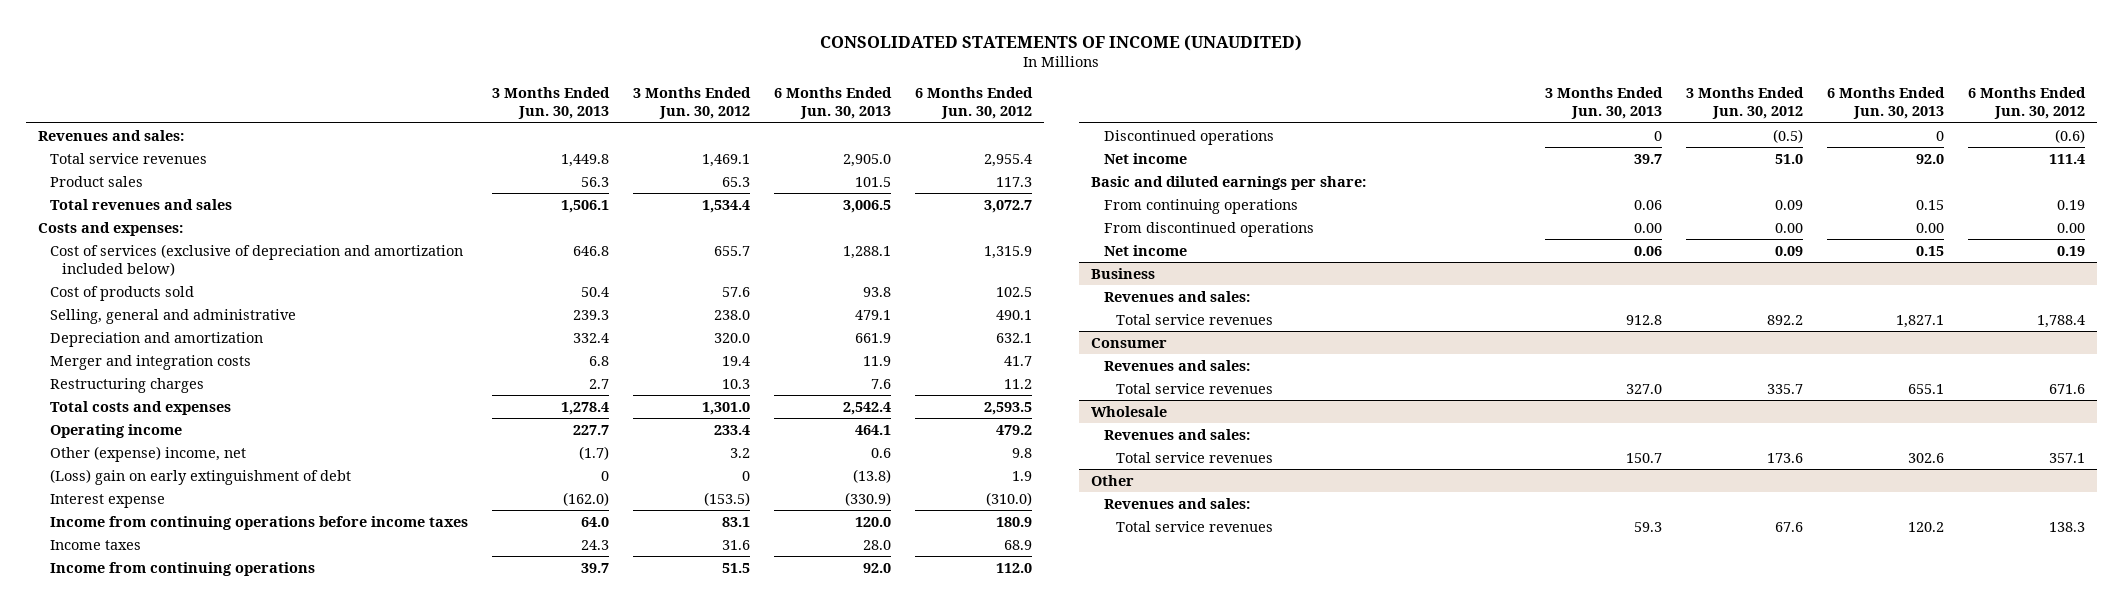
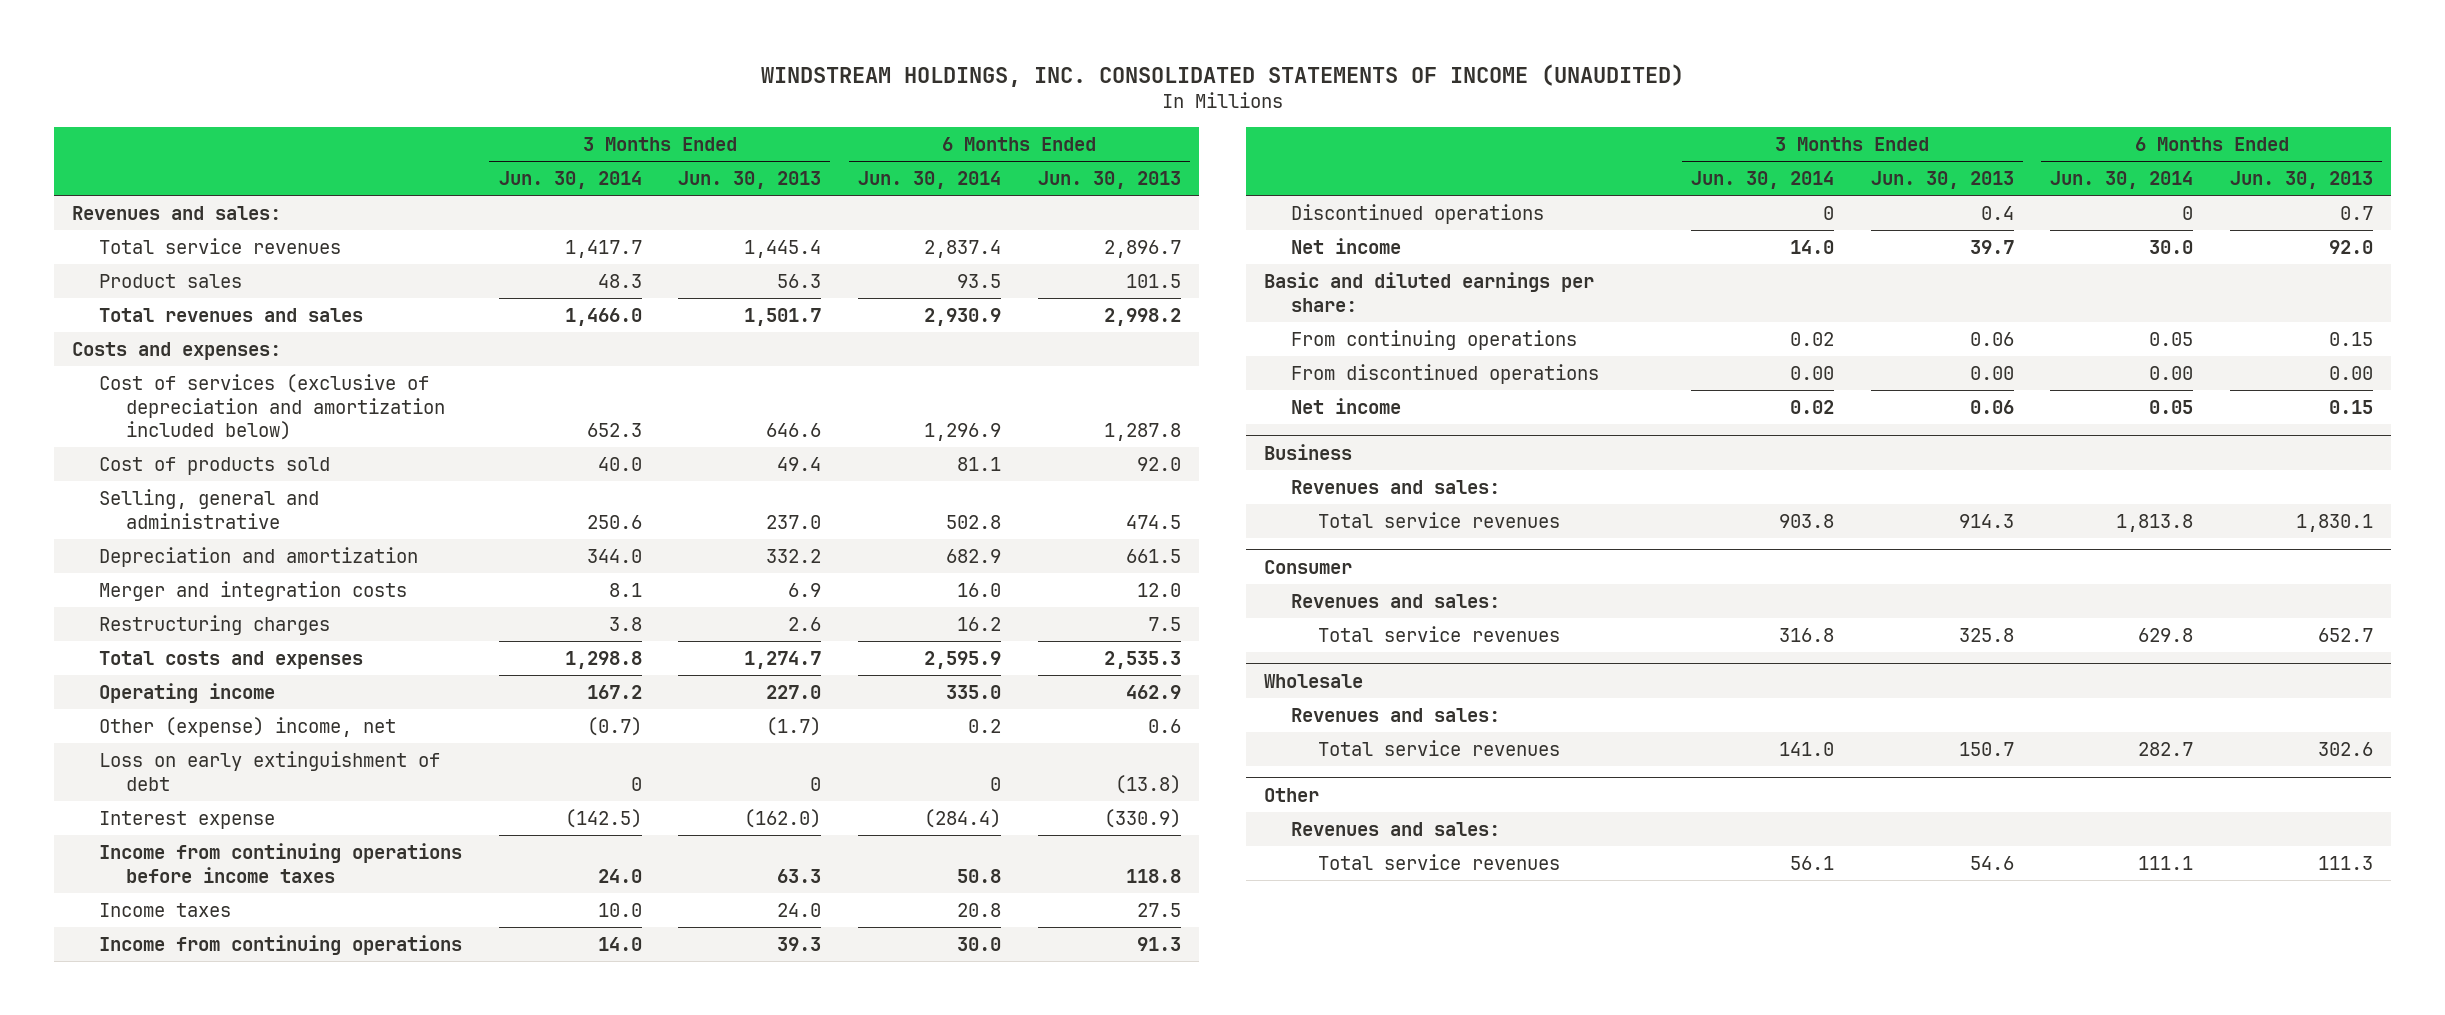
- CONSOLIDATED STATEMENTS OF INCOME (UNAUDITED)
+ WINDSTREAM HOLDINGS, INC. CONSOLIDATED STATEMENTS OF INCOME (UNAUDITED)
- | 3 Months Ended Jun. 30, 2013 | 3 Months Ended Jun. 30, 2012 | 6 Months Ended Jun. 30, 2013 | 6 Months Ended Jun. 30, 2012
+ | 3 Months Ended Jun. 30, 2014 | 3 Months Ended Jun. 30, 2013 | 6 Months Ended Jun. 30, 2014 | 6 Months Ended Jun. 30, 2013
- Total service revenues | 1,449.8 | 1,469.1 | 2,905.0 | 2,955.4
+ Total service revenues | 1,417.7 | 1,445.4 | 2,837.4 | 2,896.7
- Total revenues and sales | 1,506.1 | 1,534.4 | 3,006.5 | 3,072.7
+ Total revenues and sales | 1,466.0 | 1,501.7 | 2,930.9 | 2,998.2
- Cost of services (exclusive of depreciation and amortization included below) | 646.8 | 655.7 | 1,288.1 | 1,315.9
- Cost of products sold | 50.4 | 57.6 | 93.8 | 102.5
- Selling, general and administrative | 239.3 | 238.0 | 479.1 | 490.1
- Depreciation and amortization | 332.4 | 320.0 | 661.9 | 632.1
- Merger and integration costs | 6.8 | 19.4 | 11.9 | 41.7
- Restructuring charges | 2.7 | 10.3 | 7.6 | 11.2
- Total costs and expenses | 1,278.4 | 1,301.0 | 2,542.4 | 2,593.5
- Operating income | 227.7 | 233.4 | 464.1 | 479.2
+ Cost of services (exclusive of depreciation and amortization included below) | 652.3 | 646.6 | 1,296.9 | 1,287.8
+ Cost of products sold | 40.0 | 49.4 | 81.1 | 92.0
+ Selling, general and administrative | 250.6 | 237.0 | 502.8 | 474.5
+ Depreciation and amortization | 344.0 | 332.2 | 682.9 | 661.5
+ Merger and integration costs | 8.1 | 6.9 | 16.0 | 12.0
+ Restructuring charges | 3.8 | 2.6 | 16.2 | 7.5
+ Total costs and expenses | 1,298.8 | 1,274.7 | 2,595.9 | 2,535.3
+ Operating income | 167.2 | 227.0 | 335.0 | 462.9
- (Loss) gain on early extinguishment of debt | 0 | 0 | (13.8) | 1.9
+ Loss on early extinguishment of debt | 0 | 0 | 0 | (13.8)
- Income from continuing operations before income taxes | 64.0 | 83.1 | 120.0 | 180.9
- Income taxes | 24.3 | 31.6 | 28.0 | 68.9
- Income from continuing operations | 39.7 | 51.5 | 92.0 | 112.0
- Discontinued operations | 0 | (0.5) | 0 | (0.6)
+ Income from continuing operations before income taxes | 24.0 | 63.3 | 50.8 | 118.8
+ Income taxes | 10.0 | 24.0 | 20.8 | 27.5
+ Income from continuing operations | 14.0 | 39.3 | 30.0 | 91.3
+ Discontinued operations | 0 | 0.4 | 0 | 0.7
@ Business
- Total service revenues | 912.8 | 892.2 | 1,827.1 | 1,788.4
+ Total service revenues | 903.8 | 914.3 | 1,813.8 | 1,830.1
@ Consumer
- Total service revenues | 327.0 | 335.7 | 655.1 | 671.6
+ Total service revenues | 316.8 | 325.8 | 629.8 | 652.7
@ Other
- Total service revenues | 59.3 | 67.6 | 120.2 | 138.3
+ Total service revenues | 56.1 | 54.6 | 111.1 | 111.3

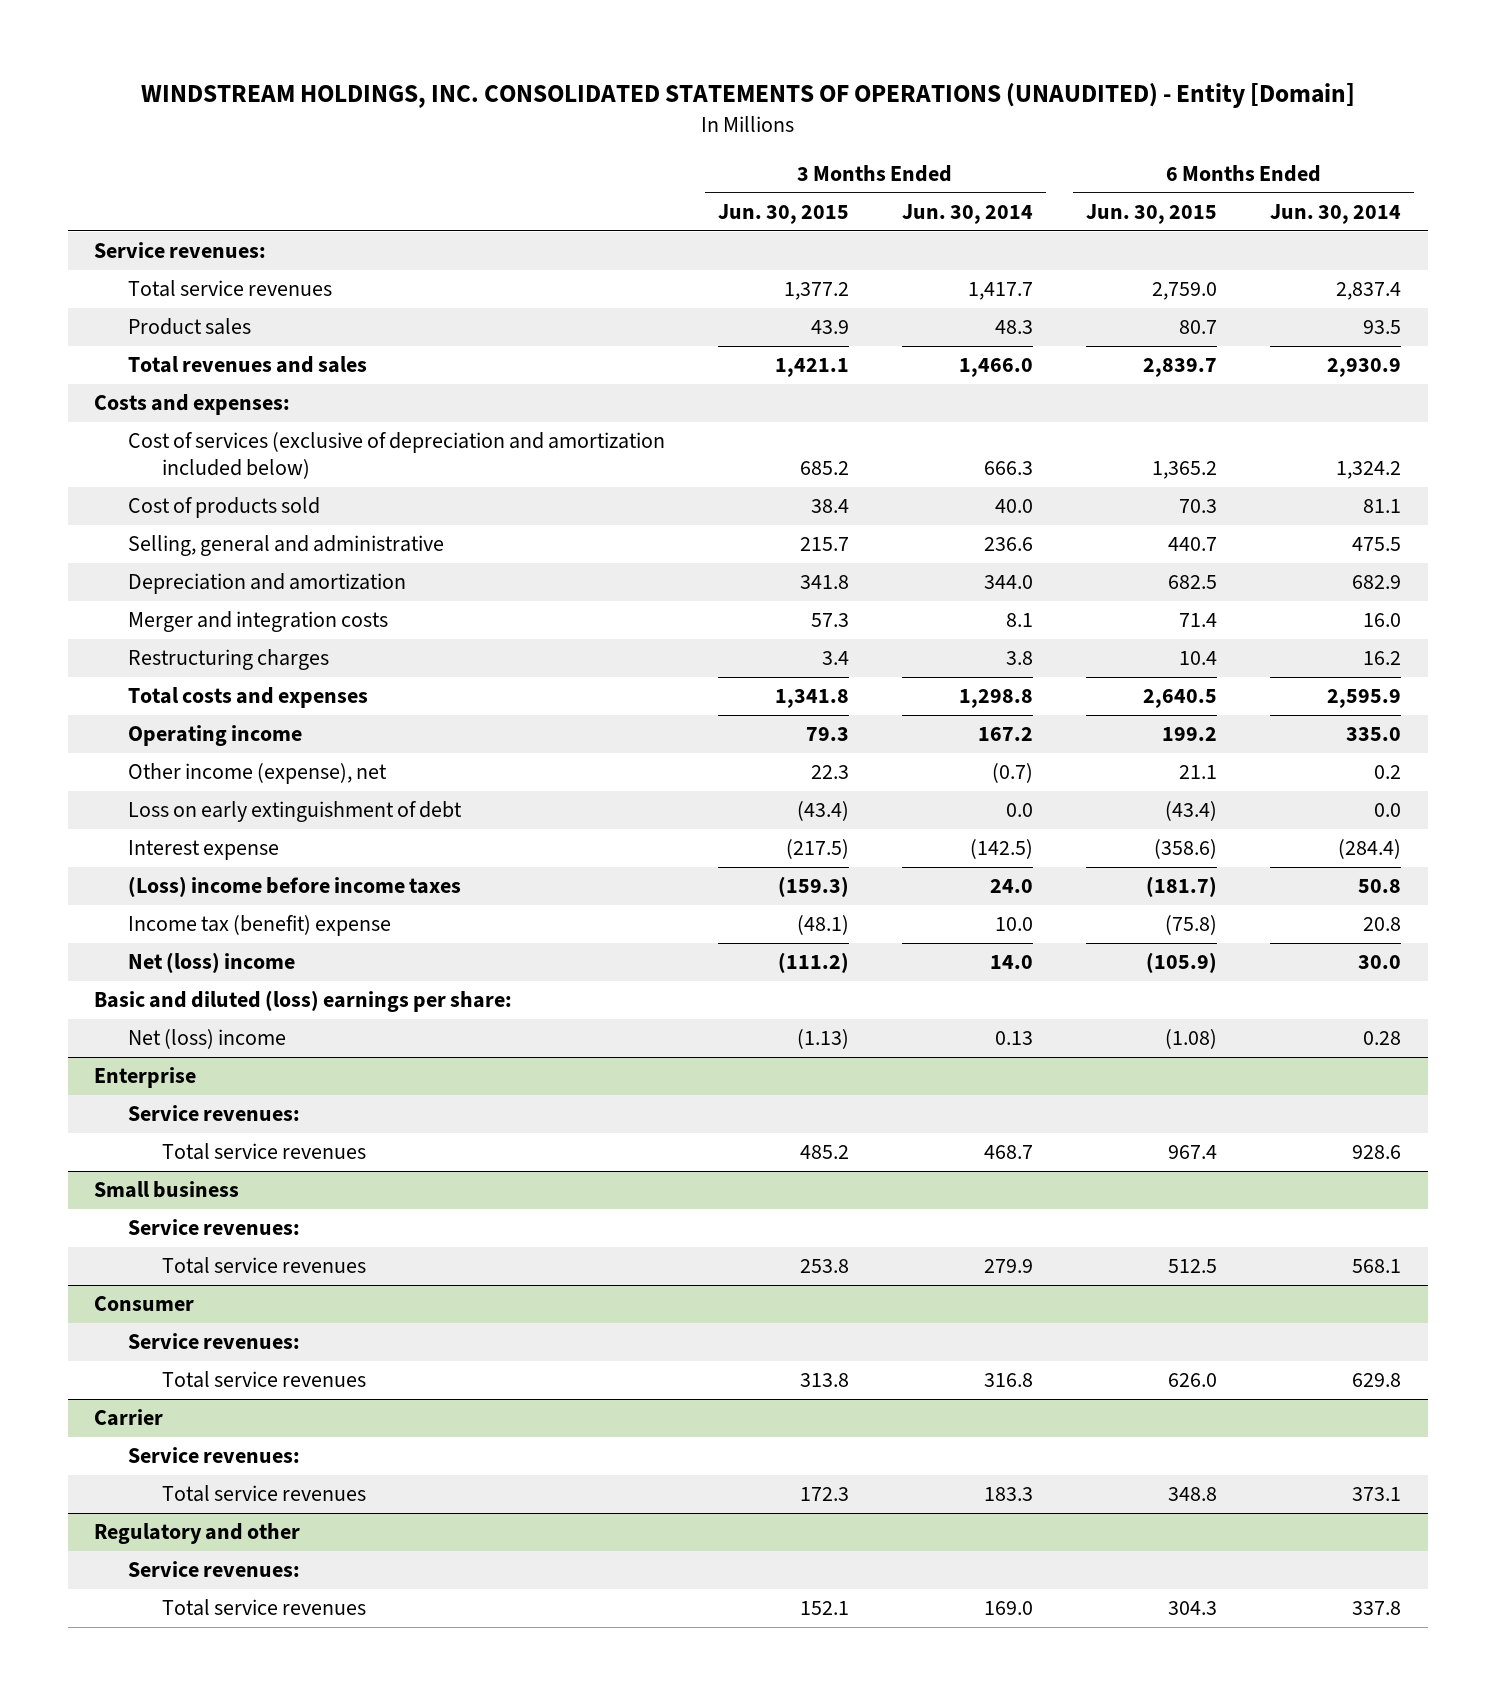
- WINDSTREAM HOLDINGS, INC. CONSOLIDATED STATEMENTS OF INCOME (UNAUDITED)
+ WINDSTREAM HOLDINGS, INC. CONSOLIDATED STATEMENTS OF OPERATIONS (UNAUDITED) - Entity [Domain]
- | 3 Months Ended Jun. 30, 2014 | 3 Months Ended Jun. 30, 2013 | 6 Months Ended Jun. 30, 2014 | 6 Months Ended Jun. 30, 2013
+ | 3 Months Ended Jun. 30, 2015 | 3 Months Ended Jun. 30, 2014 | 6 Months Ended Jun. 30, 2015 | 6 Months Ended Jun. 30, 2014
- Revenues and sales:
+ Service revenues:
- Cost of services (exclusive of depreciation and amortization included below) | 652.3 | 646.6 | 1,296.9 | 1,287.8
+ Cost of services (exclusive of depreciation and amortization included below) | 685.2 | 666.3 | 1,365.2 | 1,324.2
- Selling, general and administrative | 250.6 | 237.0 | 502.8 | 474.5
+ Selling, general and administrative | 215.7 | 236.6 | 440.7 | 475.5
- Other (expense) income, net | (0.7) | (1.7) | 0.2 | 0.6
- Loss on early extinguishment of debt | 0 | 0 | 0 | (13.8)
+ Other income (expense), net | 22.3 | (0.7) | 21.1 | 0.2
+ Loss on early extinguishment of debt | (43.4) | 0.0 | (43.4) | 0.0
- Income from continuing operations before income taxes | 24.0 | 63.3 | 50.8 | 118.8
- Income taxes | 10.0 | 24.0 | 20.8 | 27.5
- Income from continuing operations | 14.0 | 39.3 | 30.0 | 91.3
- Discontinued operations | 0 | 0.4 | 0 | 0.7
- Net income | 14.0 | 39.7 | 30.0 | 92.0
- Basic and diluted earnings per share:
- From continuing operations | 0.02 | 0.06 | 0.05 | 0.15
- From discontinued operations | 0.00 | 0.00 | 0.00 | 0.00
- Net income | 0.02 | 0.06 | 0.05 | 0.15
- Business
- Revenues and sales:
- Total service revenues | 903.8 | 914.3 | 1,813.8 | 1,830.1
+ (Loss) income before income taxes | (159.3) | 24.0 | (181.7) | 50.8
+ Income tax (benefit) expense | (48.1) | 10.0 | (75.8) | 20.8
+ Net (loss) income | (111.2) | 14.0 | (105.9) | 30.0
+ Basic and diluted (loss) earnings per share:
+ Net (loss) income | (1.13) | 0.13 | (1.08) | 0.28
+ Enterprise
+ Service revenues:
+ Total service revenues | 485.2 | 468.7 | 967.4 | 928.6
+ Small business
+ Service revenues:
+ Total service revenues | 253.8 | 279.9 | 512.5 | 568.1
@ Consumer
- Revenues and sales:
+ Service revenues:
- Wholesale
- Revenues and sales:
- Total service revenues | 141.0 | 150.7 | 282.7 | 302.6
- Other
- Revenues and sales:
- Total service revenues | 56.1 | 54.6 | 111.1 | 111.3
+ Carrier
+ Service revenues:
+ Total service revenues | 172.3 | 183.3 | 348.8 | 373.1
+ Regulatory and other
+ Service revenues:
+ Total service revenues | 152.1 | 169.0 | 304.3 | 337.8

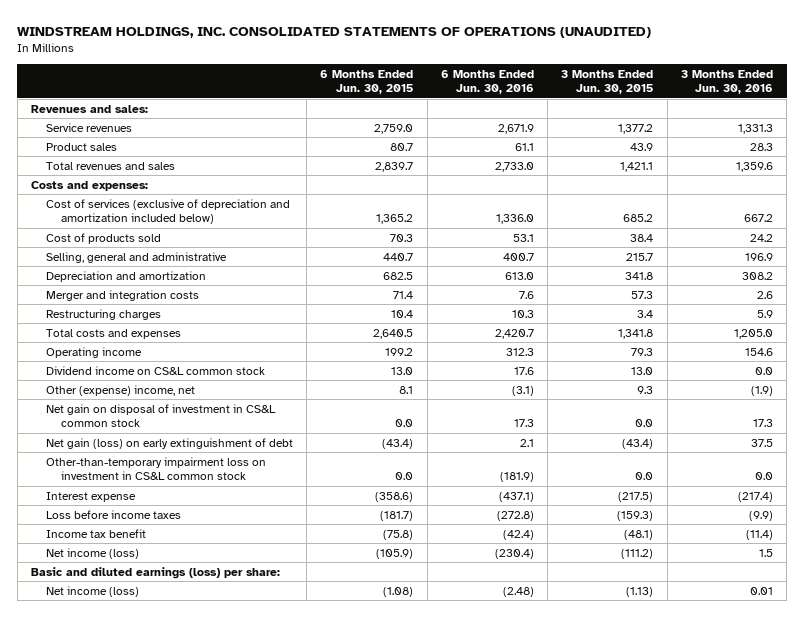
- WINDSTREAM HOLDINGS, INC. CONSOLIDATED STATEMENTS OF OPERATIONS (UNAUDITED) - Entity [Domain]
+ WINDSTREAM HOLDINGS, INC. CONSOLIDATED STATEMENTS OF OPERATIONS (UNAUDITED)
- | 3 Months Ended Jun. 30, 2015 | 3 Months Ended Jun. 30, 2014 | 6 Months Ended Jun. 30, 2015 | 6 Months Ended Jun. 30, 2014
+ | 6 Months Ended Jun. 30, 2015 | 6 Months Ended Jun. 30, 2016 | 3 Months Ended Jun. 30, 2015 | 3 Months Ended Jun. 30, 2016
- Service revenues:
- Total service revenues | 1,377.2 | 1,417.7 | 2,759.0 | 2,837.4
+ Revenues and sales:
+ Service revenues | 2,759.0 | 2,671.9 | 1,377.2 | 1,331.3
- Other income (expense), net | 22.3 | (0.7) | 21.1 | 0.2
- Loss on early extinguishment of debt | (43.4) | 0.0 | (43.4) | 0.0
+ Dividend income on CS&L common stock | 13.0 | 17.6 | 13.0 | 0.0
+ Other (expense) income, net | 8.1 | (3.1) | 9.3 | (1.9)
+ Net gain on disposal of investment in CS&L common stock | 0.0 | 17.3 | 0.0 | 17.3
+ Net gain (loss) on early extinguishment of debt | (43.4) | 2.1 | (43.4) | 37.5
+ Other-than-temporary impairment loss on investment in CS&L common stock | 0.0 | (181.9) | 0.0 | 0.0
- (Loss) income before income taxes | (159.3) | 24.0 | (181.7) | 50.8
- Income tax (benefit) expense | (48.1) | 10.0 | (75.8) | 20.8
- Net (loss) income | (111.2) | 14.0 | (105.9) | 30.0
- Basic and diluted (loss) earnings per share:
- Net (loss) income | (1.13) | 0.13 | (1.08) | 0.28
- Enterprise
- Service revenues:
- Total service revenues | 485.2 | 468.7 | 967.4 | 928.6
- Small business
- Service revenues:
- Total service revenues | 253.8 | 279.9 | 512.5 | 568.1
- Consumer
- Service revenues:
- Total service revenues | 313.8 | 316.8 | 626.0 | 629.8
- Carrier
- Service revenues:
- Total service revenues | 172.3 | 183.3 | 348.8 | 373.1
- Regulatory and other
- Service revenues:
- Total service revenues | 152.1 | 169.0 | 304.3 | 337.8
+ Loss before income taxes | (181.7) | (272.8) | (159.3) | (9.9)
+ Income tax benefit | (75.8) | (42.4) | (48.1) | (11.4)
+ Net income (loss) | (105.9) | (230.4) | (111.2) | 1.5
+ Basic and diluted earnings (loss) per share:
+ Net income (loss) | (1.08) | (2.48) | (1.13) | 0.01

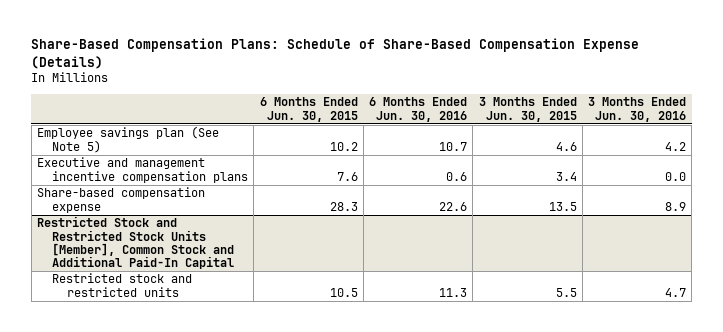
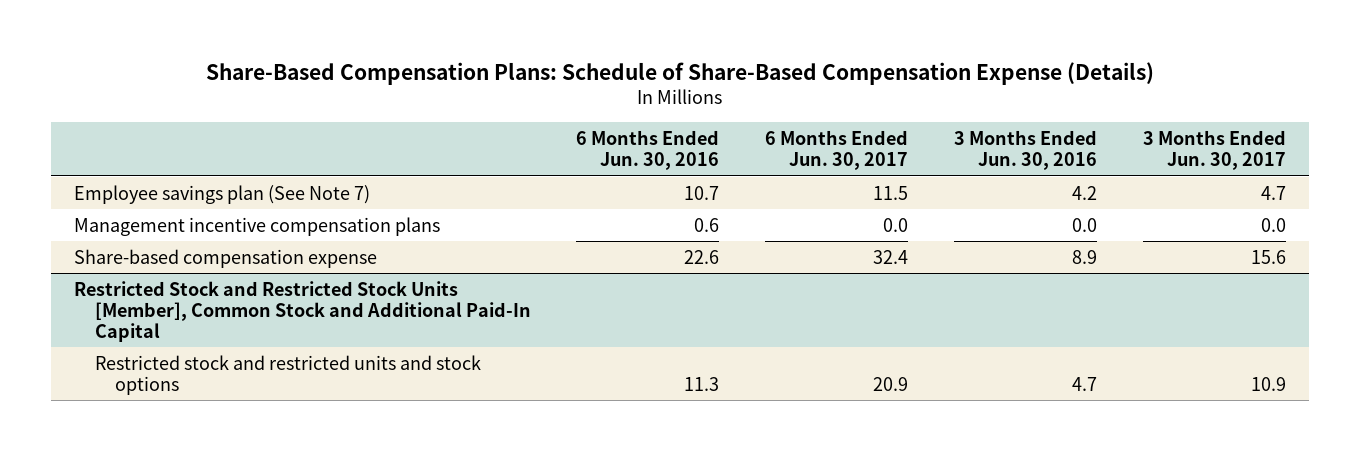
- | 6 Months Ended Jun. 30, 2015 | 6 Months Ended Jun. 30, 2016 | 3 Months Ended Jun. 30, 2015 | 3 Months Ended Jun. 30, 2016
+ | 6 Months Ended Jun. 30, 2016 | 6 Months Ended Jun. 30, 2017 | 3 Months Ended Jun. 30, 2016 | 3 Months Ended Jun. 30, 2017
- Employee savings plan (See Note 5) | 10.2 | 10.7 | 4.6 | 4.2
- Executive and management incentive compensation plans | 7.6 | 0.6 | 3.4 | 0.0
+ Employee savings plan (See Note 7) | 10.7 | 11.5 | 4.2 | 4.7
+ Management incentive compensation plans | 0.6 | 0.0 | 0.0 | 0.0
@ Restricted Stock and Restricted Stock Units [Member], Common Stock and Additional Paid-In Capital
- Restricted stock and restricted units | 10.5 | 11.3 | 5.5 | 4.7
+ Restricted stock and restricted units and stock options | 11.3 | 20.9 | 4.7 | 10.9

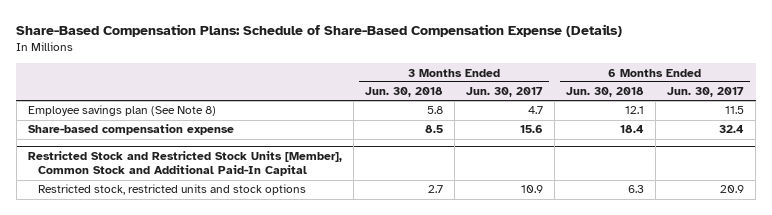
- | 6 Months Ended Jun. 30, 2016 | 6 Months Ended Jun. 30, 2017 | 3 Months Ended Jun. 30, 2016 | 3 Months Ended Jun. 30, 2017
+ | 3 Months Ended Jun. 30, 2018 | 3 Months Ended Jun. 30, 2017 | 6 Months Ended Jun. 30, 2018 | 6 Months Ended Jun. 30, 2017
- Employee savings plan (See Note 7) | 10.7 | 11.5 | 4.2 | 4.7
- Management incentive compensation plans | 0.6 | 0.0 | 0.0 | 0.0
+ Employee savings plan (See Note 8) | 5.8 | 4.7 | 12.1 | 11.5
@ Restricted Stock and Restricted Stock Units [Member], Common Stock and Additional Paid-In Capital
- Restricted stock and restricted units and stock options | 11.3 | 20.9 | 4.7 | 10.9
+ Restricted stock, restricted units and stock options | 2.7 | 10.9 | 6.3 | 20.9

